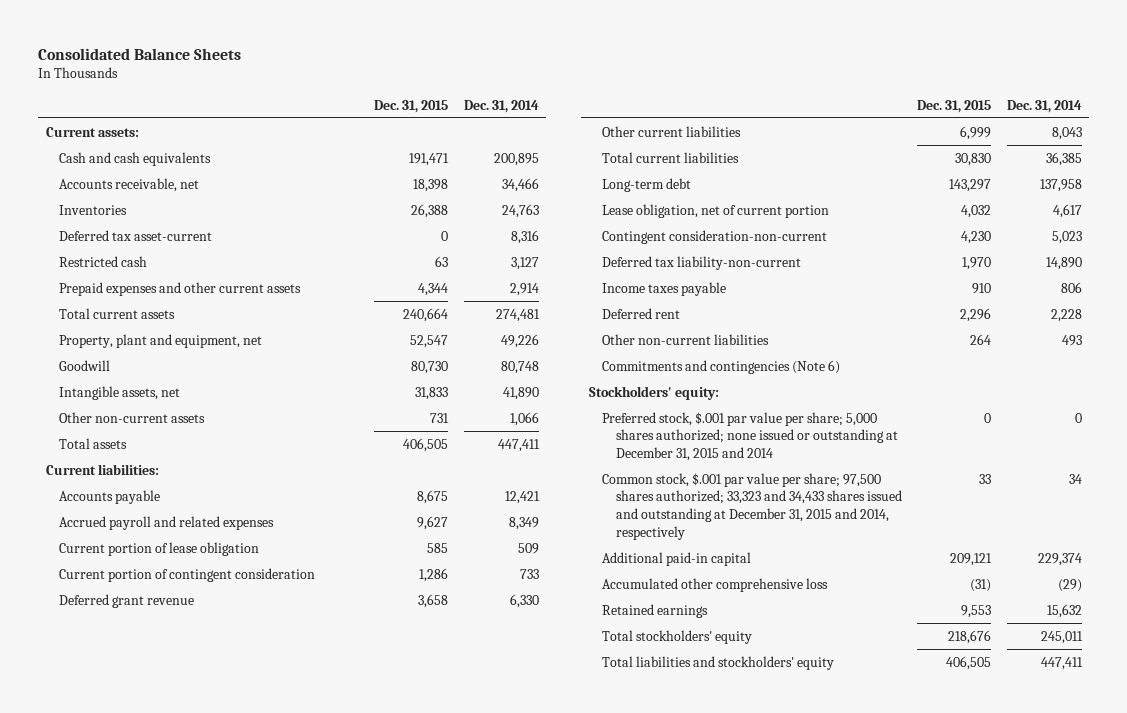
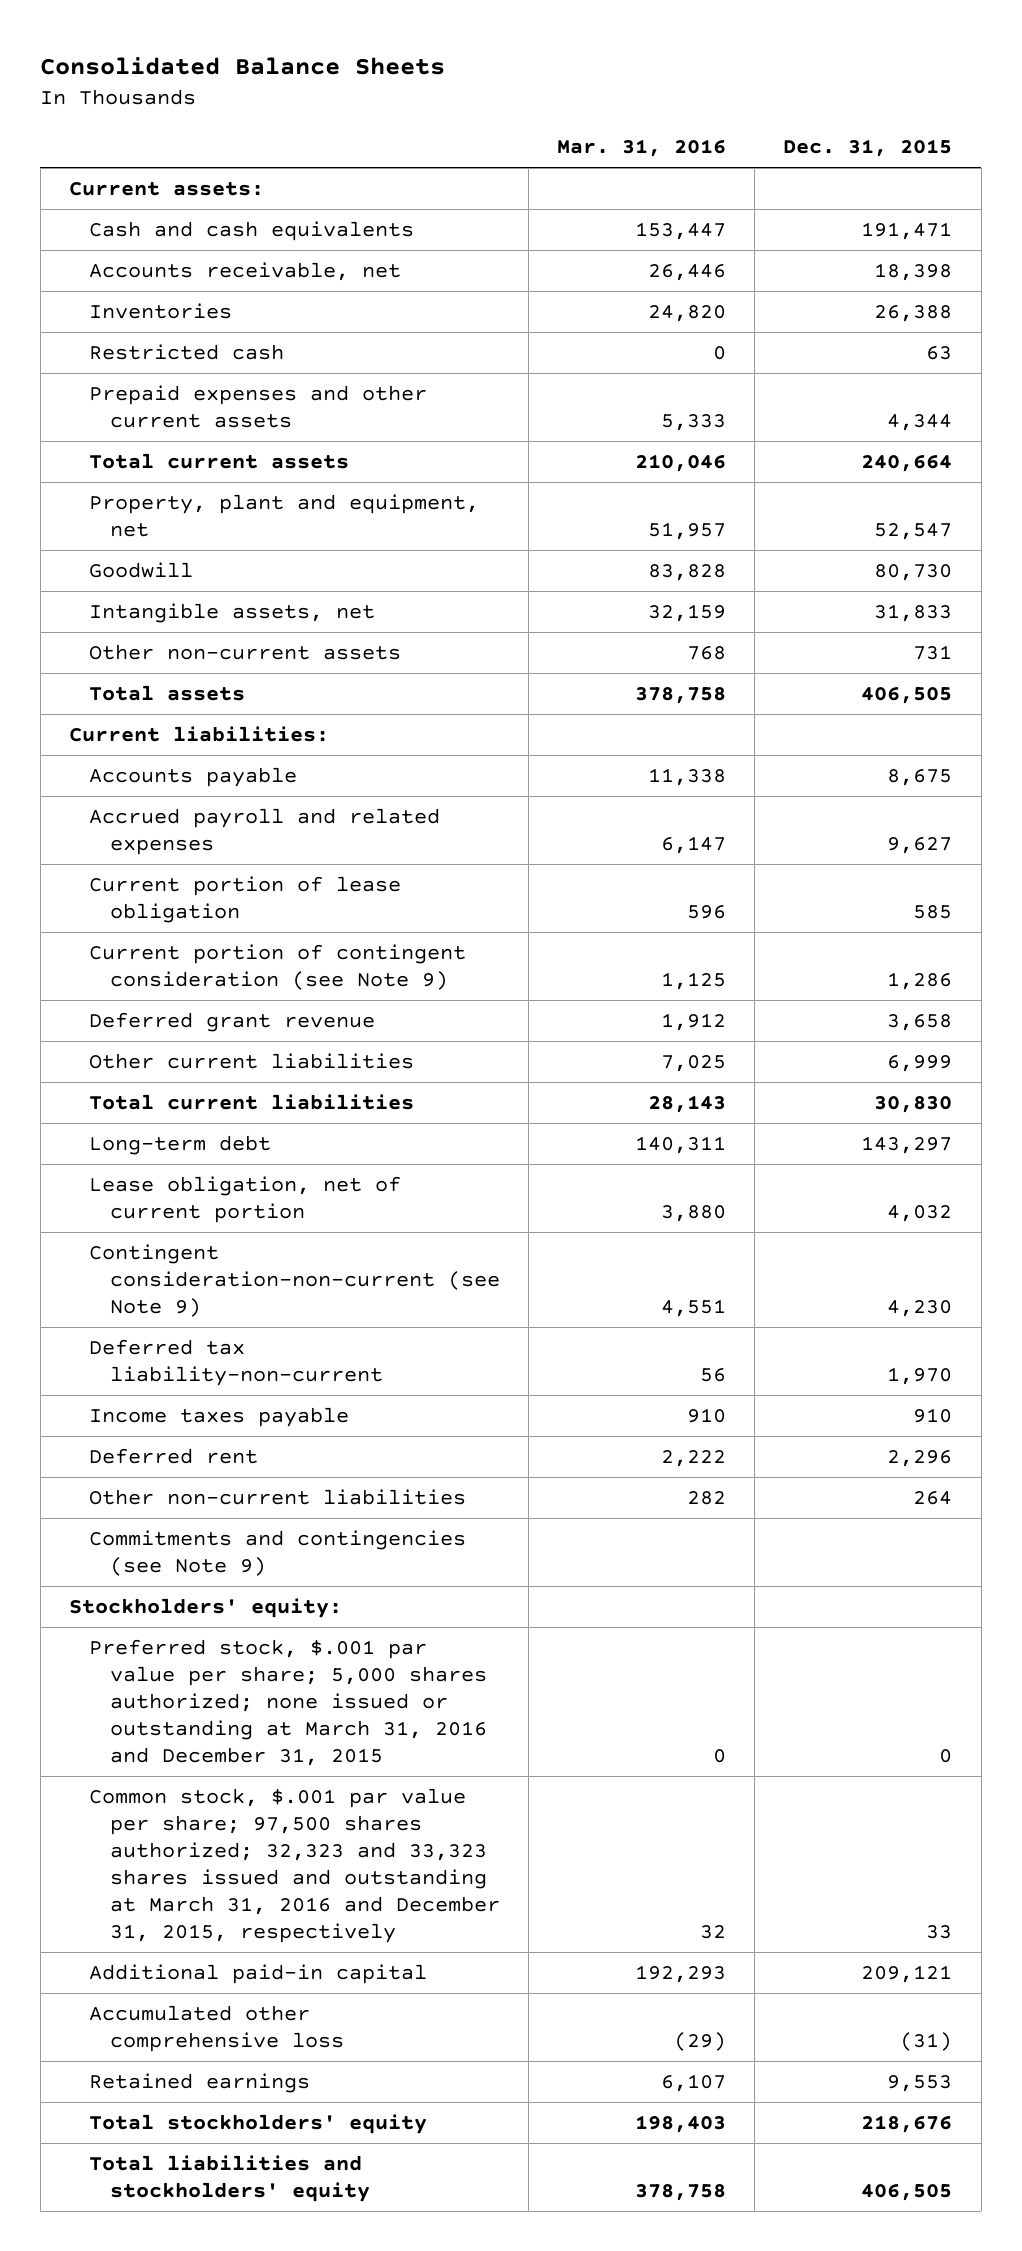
- | Dec. 31, 2015 | Dec. 31, 2014
+ | Mar. 31, 2016 | Dec. 31, 2015
- Deferred tax asset-current | 0 | 8,316
- Current portion of contingent consideration | 1,286 | 733
+ Current portion of contingent consideration (see Note 9) | 1,125 | 1,286
- Contingent consideration-non-current | 4,230 | 5,023
+ Contingent consideration-non-current (see Note 9) | 4,551 | 4,230
- Commitments and contingencies (Note 6)
+ Commitments and contingencies (see Note 9)
- Preferred stock, $.001 par value per share; 5,000 shares authorized; none issued or outstanding at December 31, 2015 and 2014 | 0 | 0
- Common stock, $.001 par value per share; 97,500 shares authorized; 33,323 and 34,433 shares issued and outstanding at December 31, 2015 and 2014, respectively | 33 | 34
+ Preferred stock, $.001 par value per share; 5,000 shares authorized; none issued or outstanding at March 31, 2016 and December 31, 2015 | 0 | 0
+ Common stock, $.001 par value per share; 97,500 shares authorized; 32,323 and 33,323 shares issued and outstanding at March 31, 2016 and December 31, 2015, respectively | 32 | 33

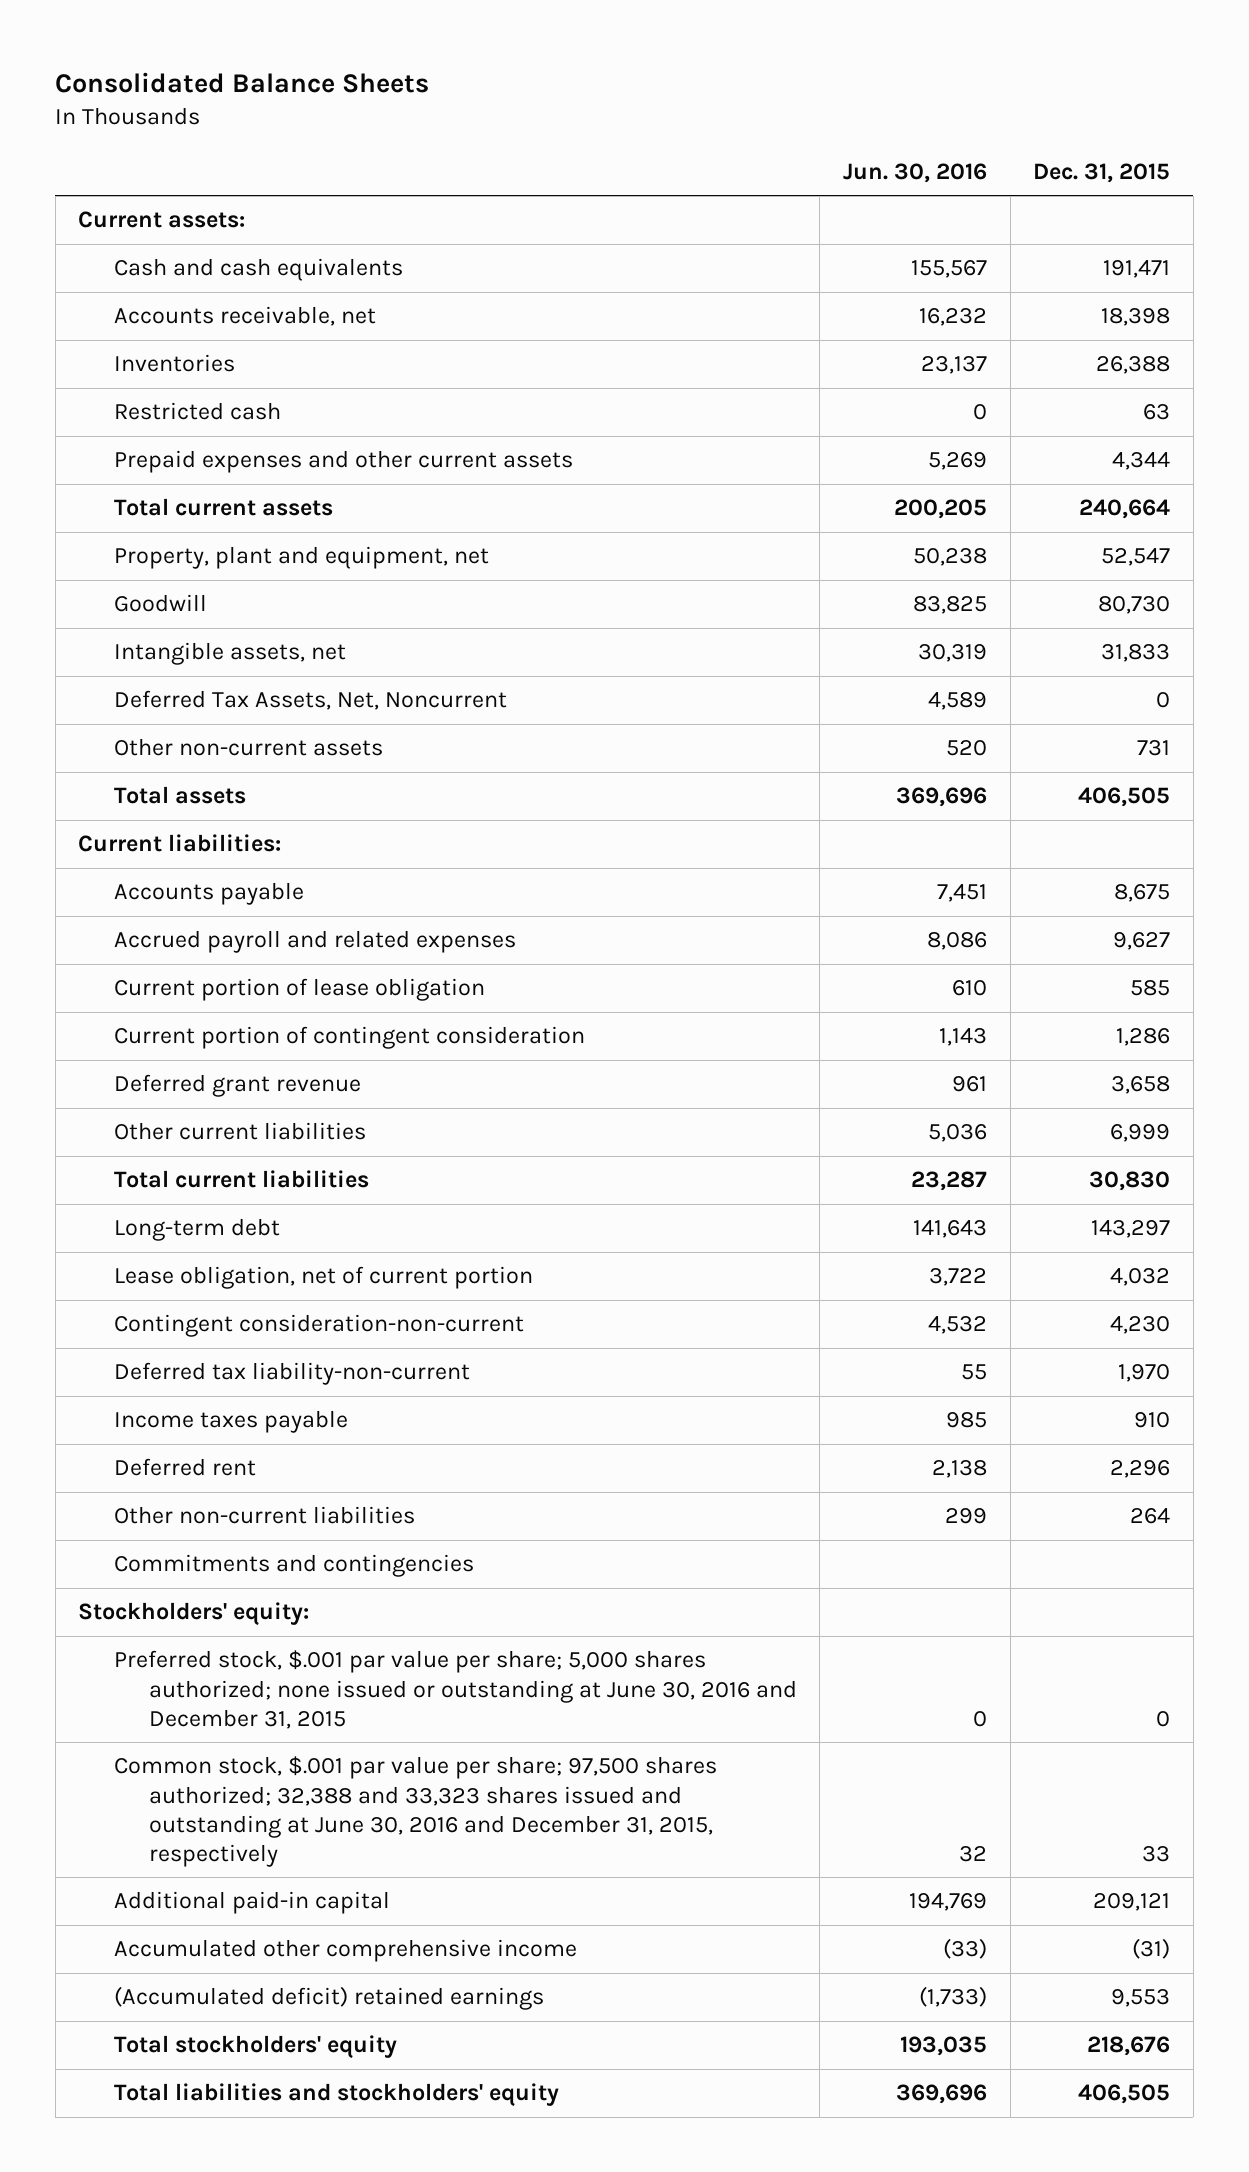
- | Mar. 31, 2016 | Dec. 31, 2015
+ | Jun. 30, 2016 | Dec. 31, 2015
+ Deferred Tax Assets, Net, Noncurrent | 4,589 | 0
- Current portion of contingent consideration (see Note 9) | 1,125 | 1,286
+ Current portion of contingent consideration | 1,143 | 1,286
- Contingent consideration-non-current (see Note 9) | 4,551 | 4,230
+ Contingent consideration-non-current | 4,532 | 4,230
- Commitments and contingencies (see Note 9)
+ Commitments and contingencies
- Preferred stock, $.001 par value per share; 5,000 shares authorized; none issued or outstanding at March 31, 2016 and December 31, 2015 | 0 | 0
- Common stock, $.001 par value per share; 97,500 shares authorized; 32,323 and 33,323 shares issued and outstanding at March 31, 2016 and December 31, 2015, respectively | 32 | 33
+ Preferred stock, $.001 par value per share; 5,000 shares authorized; none issued or outstanding at June 30, 2016 and December 31, 2015 | 0 | 0
+ Common stock, $.001 par value per share; 97,500 shares authorized; 32,388 and 33,323 shares issued and outstanding at June 30, 2016 and December 31, 2015, respectively | 32 | 33
- Accumulated other comprehensive loss | (29) | (31)
- Retained earnings | 6,107 | 9,553
+ Accumulated other comprehensive income | (33) | (31)
+ (Accumulated deficit) retained earnings | (1,733) | 9,553

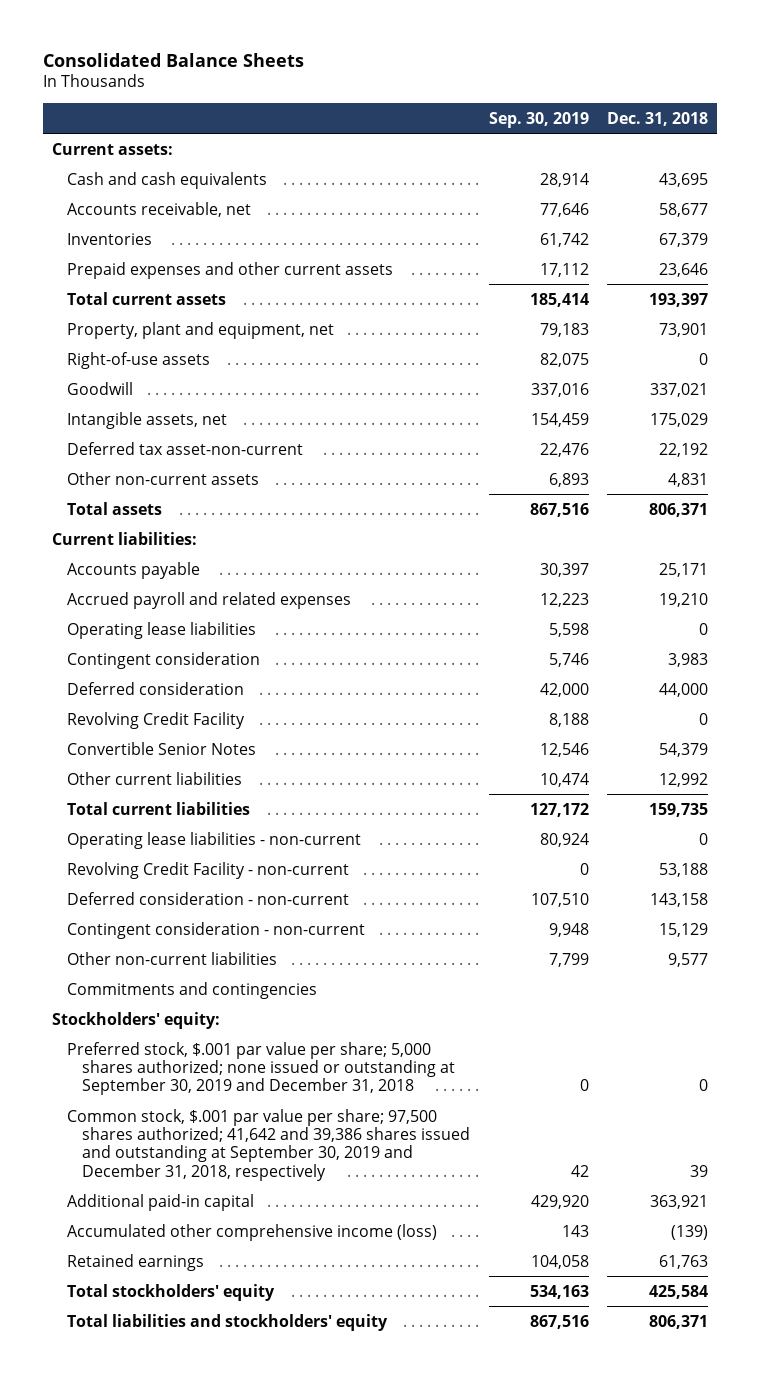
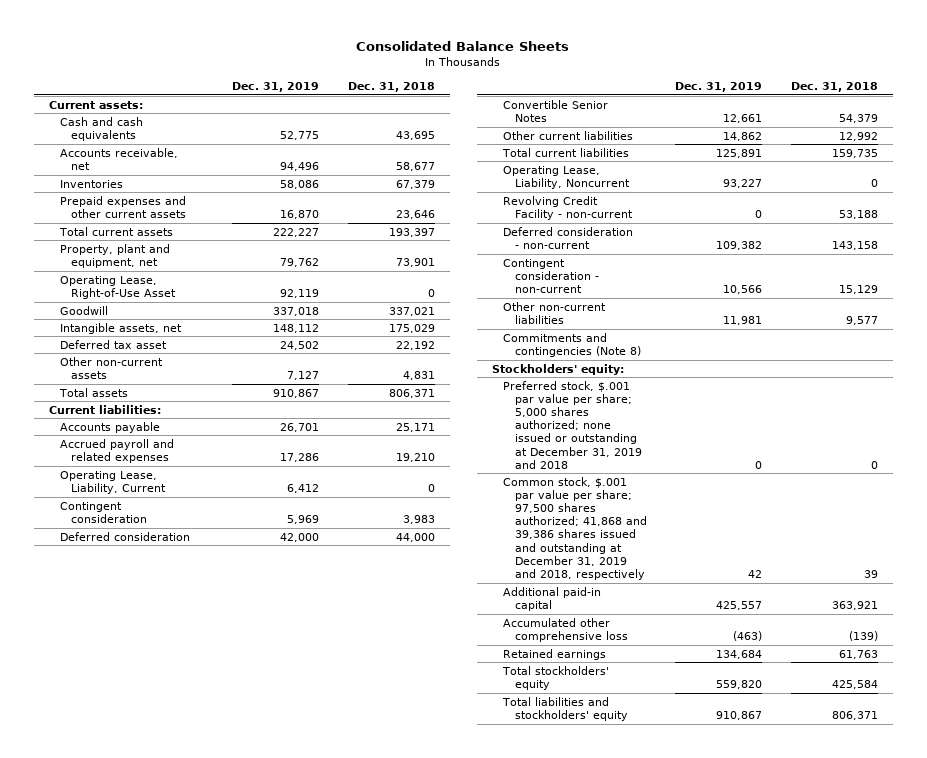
- | Sep. 30, 2019 | Dec. 31, 2018
+ | Dec. 31, 2019 | Dec. 31, 2018
- Right-of-use assets | 82,075 | 0
+ Operating Lease, Right-of-Use Asset | 92,119 | 0
- Deferred tax asset-non-current | 22,476 | 22,192
+ Deferred tax asset | 24,502 | 22,192
- Operating lease liabilities | 5,598 | 0
+ Operating Lease, Liability, Current | 6,412 | 0
- Revolving Credit Facility | 8,188 | 0
- Operating lease liabilities - non-current | 80,924 | 0
+ Operating Lease, Liability, Noncurrent | 93,227 | 0
- Commitments and contingencies
+ Commitments and contingencies (Note 8)
- Preferred stock, $.001 par value per share; 5,000 shares authorized; none issued or outstanding at September 30, 2019 and December 31, 2018 | 0 | 0
- Common stock, $.001 par value per share; 97,500 shares authorized; 41,642 and 39,386 shares issued and outstanding at September 30, 2019 and December 31, 2018, respectively | 42 | 39
+ Preferred stock, $.001 par value per share; 5,000 shares authorized; none issued or outstanding at December 31, 2019 and 2018 | 0 | 0
+ Common stock, $.001 par value per share; 97,500 shares authorized; 41,868 and 39,386 shares issued and outstanding at December 31, 2019 and 2018, respectively | 42 | 39
- Accumulated other comprehensive income (loss) | 143 | (139)
+ Accumulated other comprehensive loss | (463) | (139)

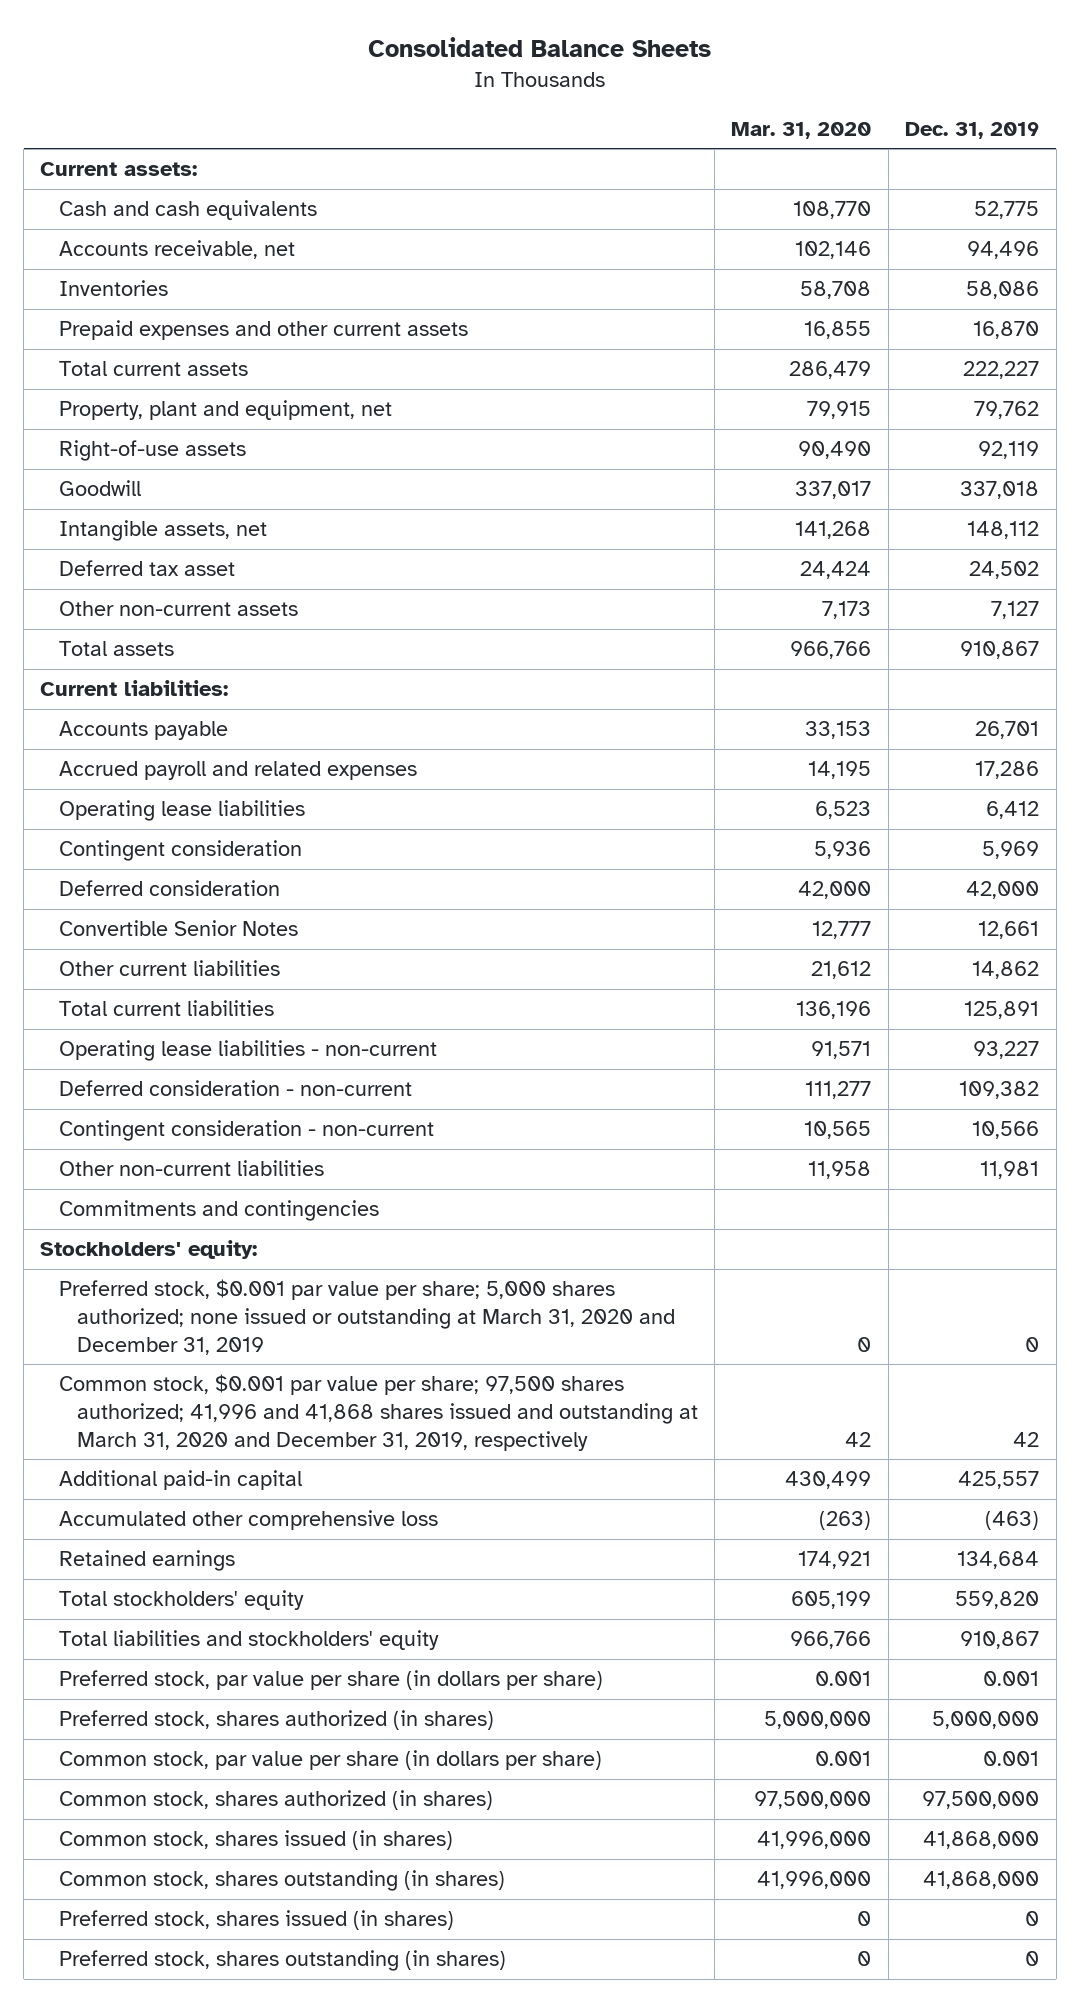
- | Dec. 31, 2019 | Dec. 31, 2018
+ | Mar. 31, 2020 | Dec. 31, 2019
- Operating Lease, Right-of-Use Asset | 92,119 | 0
+ Right-of-use assets | 90,490 | 92,119
- Operating Lease, Liability, Current | 6,412 | 0
+ Operating lease liabilities | 6,523 | 6,412
- Operating Lease, Liability, Noncurrent | 93,227 | 0
- Revolving Credit Facility - non-current | 0 | 53,188
+ Operating lease liabilities - non-current | 91,571 | 93,227
- Commitments and contingencies (Note 8)
+ Commitments and contingencies
- Preferred stock, $.001 par value per share; 5,000 shares authorized; none issued or outstanding at December 31, 2019 and 2018 | 0 | 0
- Common stock, $.001 par value per share; 97,500 shares authorized; 41,868 and 39,386 shares issued and outstanding at December 31, 2019 and 2018, respectively | 42 | 39
+ Preferred stock, $0.001 par value per share; 5,000 shares authorized; none issued or outstanding at March 31, 2020 and December 31, 2019 | 0 | 0
+ Common stock, $0.001 par value per share; 97,500 shares authorized; 41,996 and 41,868 shares issued and outstanding at March 31, 2020 and December 31, 2019, respectively | 42 | 42
+ Preferred stock, par value per share (in dollars per share) | 0.001 | 0.001
+ Preferred stock, shares authorized (in shares) | 5,000,000 | 5,000,000
+ Common stock, par value per share (in dollars per share) | 0.001 | 0.001
+ Common stock, shares authorized (in shares) | 97,500,000 | 97,500,000
+ Common stock, shares issued (in shares) | 41,996,000 | 41,868,000
+ Common stock, shares outstanding (in shares) | 41,996,000 | 41,868,000
+ Preferred stock, shares issued (in shares) | 0 | 0
+ Preferred stock, shares outstanding (in shares) | 0 | 0

